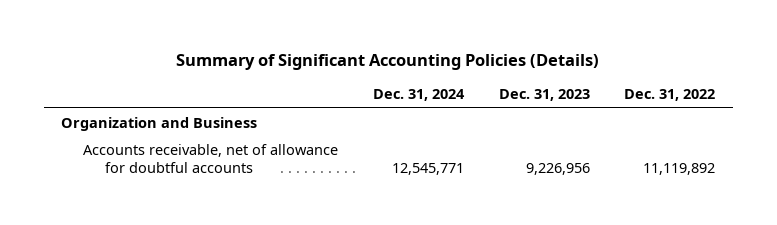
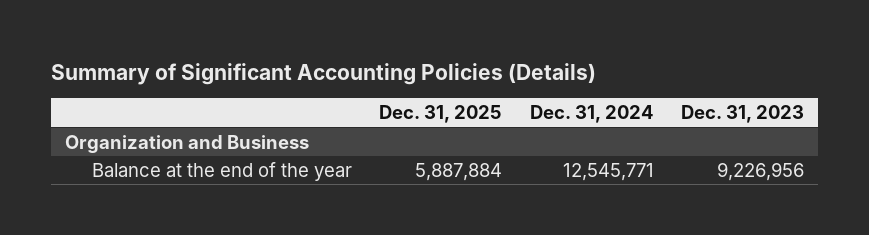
- | Dec. 31, 2024 | Dec. 31, 2023 | Dec. 31, 2022
+ | Dec. 31, 2025 | Dec. 31, 2024 | Dec. 31, 2023
- Accounts receivable, net of allowance for doubtful accounts | 12,545,771 | 9,226,956 | 11,119,892
+ Balance at the end of the year | 5,887,884 | 12,545,771 | 9,226,956

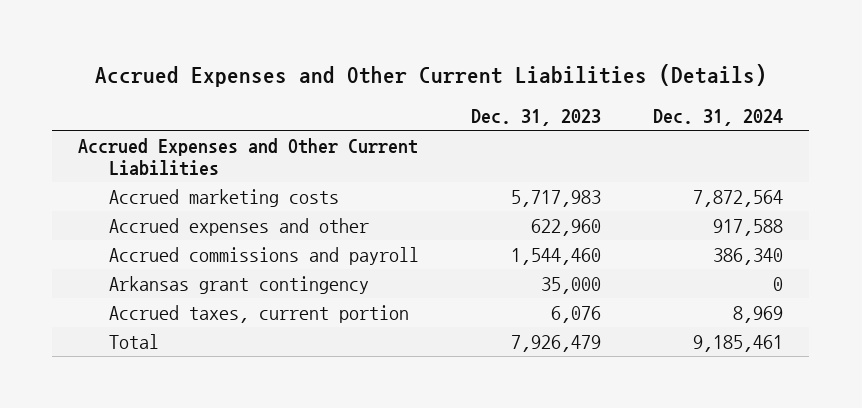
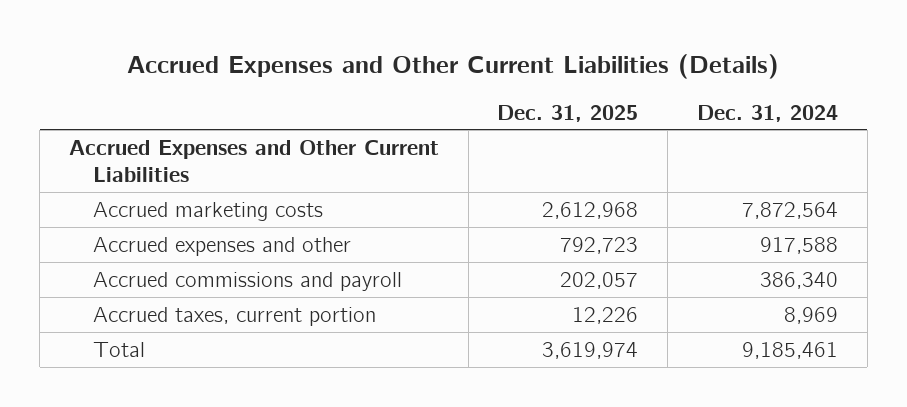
- | Dec. 31, 2023 | Dec. 31, 2024
+ | Dec. 31, 2025 | Dec. 31, 2024
- Arkansas grant contingency | 35,000 | 0

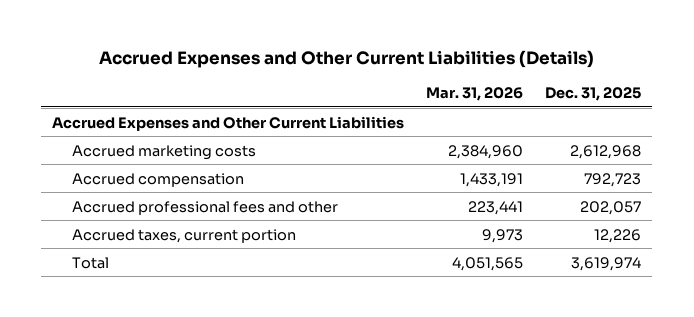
- | Dec. 31, 2025 | Dec. 31, 2024
+ | Mar. 31, 2026 | Dec. 31, 2025
- Accrued expenses and other | 792,723 | 917,588
- Accrued commissions and payroll | 202,057 | 386,340
+ Accrued compensation | 1,433,191 | 792,723
+ Accrued professional fees and other | 223,441 | 202,057

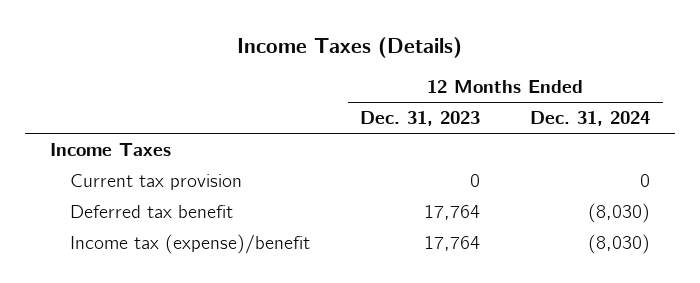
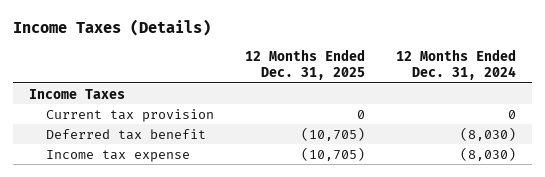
- | 12 Months Ended Dec. 31, 2023 | 12 Months Ended Dec. 31, 2024
+ | 12 Months Ended Dec. 31, 2025 | 12 Months Ended Dec. 31, 2024
- Income tax (expense)/benefit | 17,764 | (8,030)
+ Income tax expense | (10,705) | (8,030)

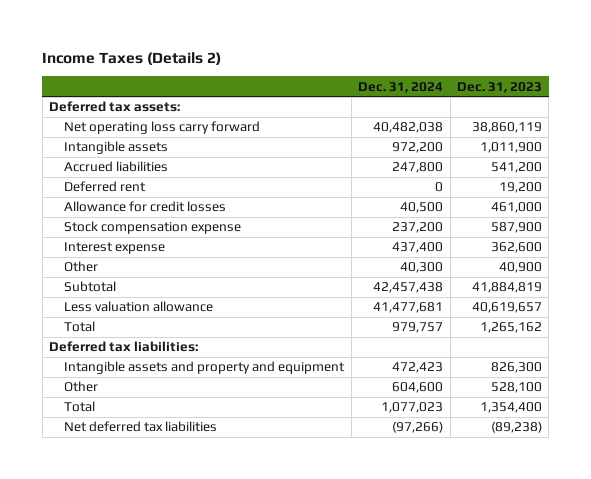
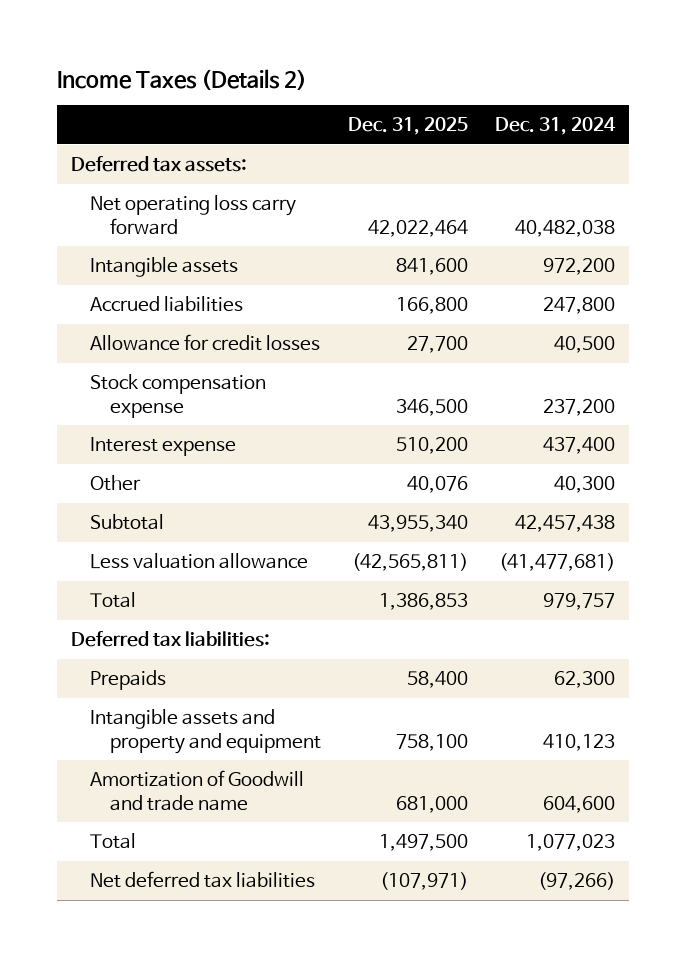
- | Dec. 31, 2024 | Dec. 31, 2023
+ | Dec. 31, 2025 | Dec. 31, 2024
- Deferred rent | 0 | 19,200
- Less valuation allowance | 41,477,681 | 40,619,657
+ Less valuation allowance | (42,565,811) | (41,477,681)
- Intangible assets and property and equipment | 472,423 | 826,300
- Other | 604,600 | 528,100
+ Prepaids | 58,400 | 62,300
+ Intangible assets and property and equipment | 758,100 | 410,123
+ Amortization of Goodwill and trade name | 681,000 | 604,600

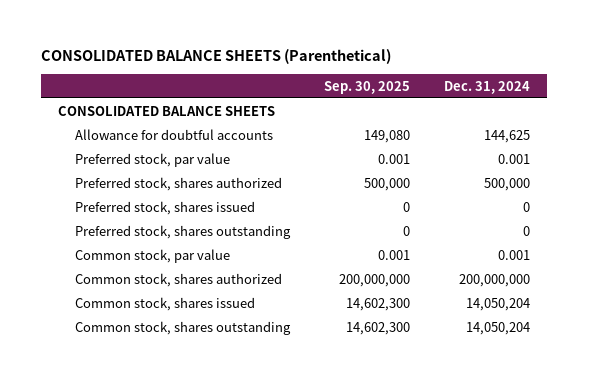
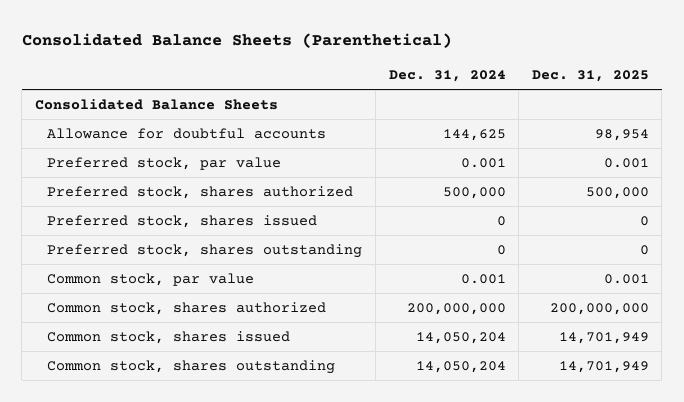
- CONSOLIDATED BALANCE SHEETS (Parenthetical)
+ Consolidated Balance Sheets (Parenthetical)
- | Sep. 30, 2025 | Dec. 31, 2024
+ | Dec. 31, 2024 | Dec. 31, 2025
- CONSOLIDATED BALANCE SHEETS
+ Consolidated Balance Sheets

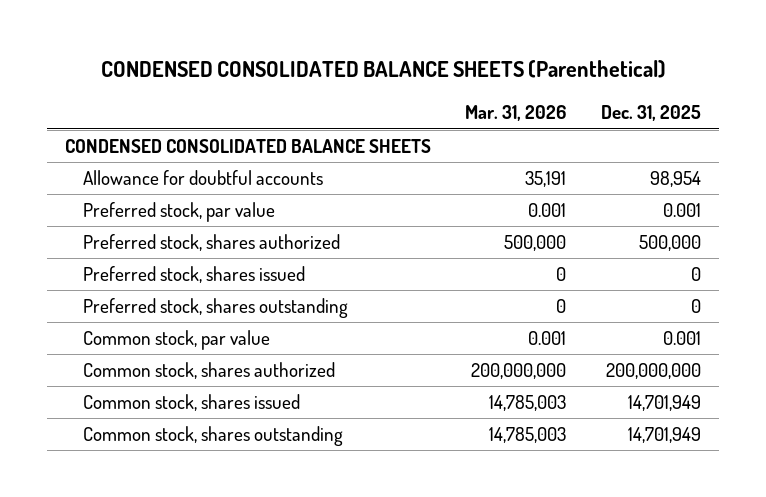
- Consolidated Balance Sheets (Parenthetical)
+ CONDENSED CONSOLIDATED BALANCE SHEETS (Parenthetical)
- | Dec. 31, 2024 | Dec. 31, 2025
+ | Mar. 31, 2026 | Dec. 31, 2025
- Consolidated Balance Sheets
+ CONDENSED CONSOLIDATED BALANCE SHEETS

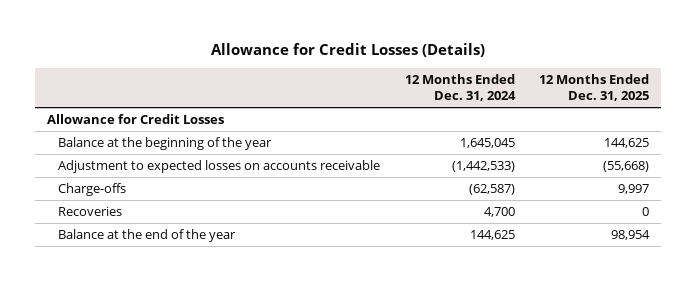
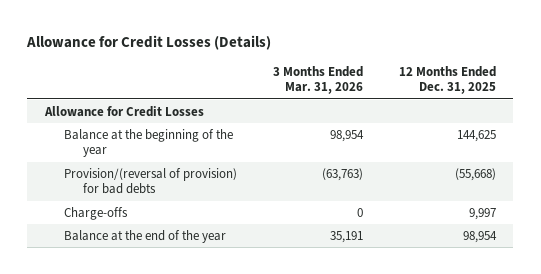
- | 12 Months Ended Dec. 31, 2024 | 12 Months Ended Dec. 31, 2025
+ | 3 Months Ended Mar. 31, 2026 | 12 Months Ended Dec. 31, 2025
- Adjustment to expected losses on accounts receivable | (1,442,533) | (55,668)
+ Provision/(reversal of provision) for bad debts | (63,763) | (55,668)
- Recoveries | 4,700 | 0

